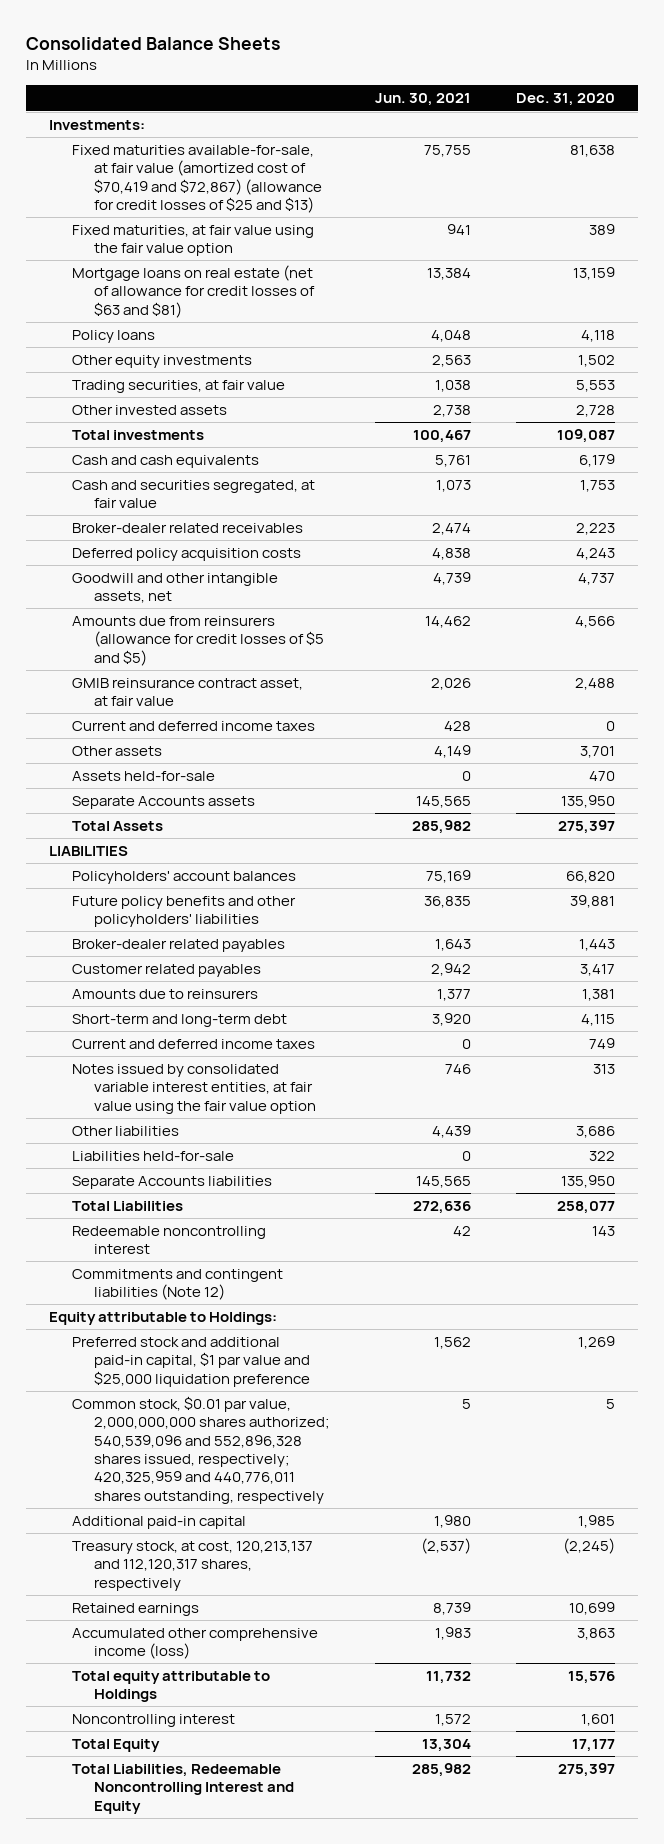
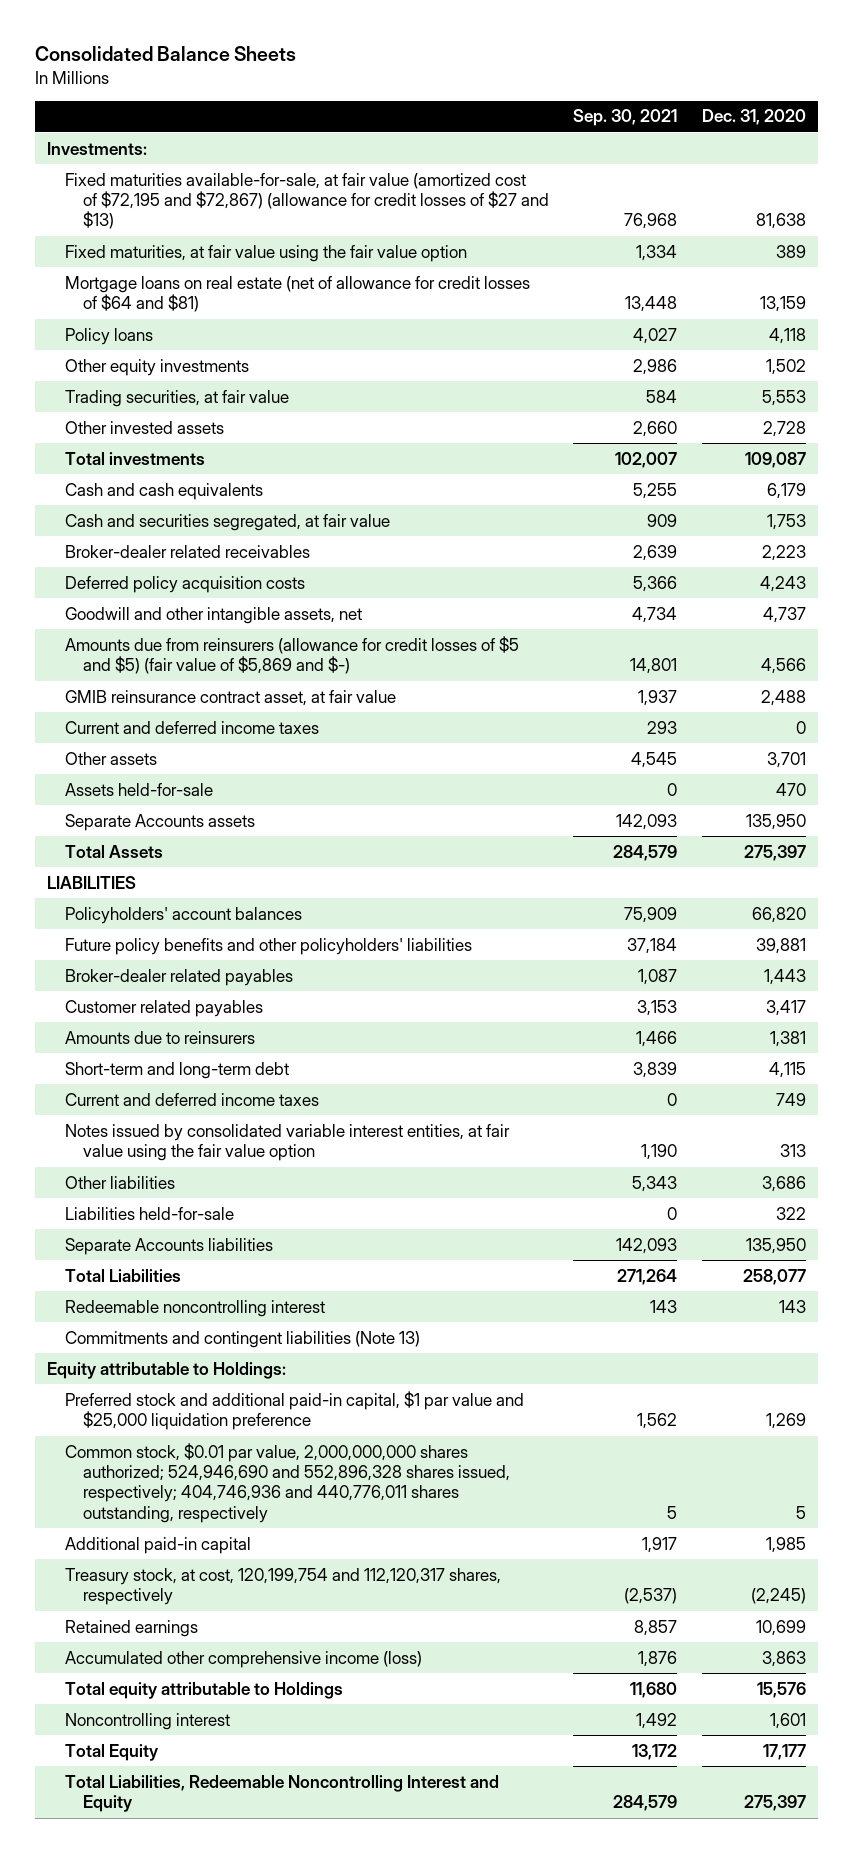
- | Jun. 30, 2021 | Dec. 31, 2020
+ | Sep. 30, 2021 | Dec. 31, 2020
- Fixed maturities available-for-sale, at fair value (amortized cost of $70,419 and $72,867) (allowance for credit losses of $25 and $13) | 75,755 | 81,638
+ Fixed maturities available-for-sale, at fair value (amortized cost of $72,195 and $72,867) (allowance for credit losses of $27 and $13) | 76,968 | 81,638
- Mortgage loans on real estate (net of allowance for credit losses of $63 and $81) | 13,384 | 13,159
+ Mortgage loans on real estate (net of allowance for credit losses of $64 and $81) | 13,448 | 13,159
- Amounts due from reinsurers (allowance for credit losses of $5 and $5) | 14,462 | 4,566
+ Amounts due from reinsurers (allowance for credit losses of $5 and $5) (fair value of $5,869 and $-) | 14,801 | 4,566
- Commitments and contingent liabilities (Note 12)
+ Commitments and contingent liabilities (Note 13)
- Common stock, $0.01 par value, 2,000,000,000 shares authorized; 540,539,096 and 552,896,328 shares issued, respectively; 420,325,959 and 440,776,011 shares outstanding, respectively | 5 | 5
+ Common stock, $0.01 par value, 2,000,000,000 shares authorized; 524,946,690 and 552,896,328 shares issued, respectively; 404,746,936 and 440,776,011 shares outstanding, respectively | 5 | 5
- Treasury stock, at cost, 120,213,137 and 112,120,317 shares, respectively | (2,537) | (2,245)
+ Treasury stock, at cost, 120,199,754 and 112,120,317 shares, respectively | (2,537) | (2,245)

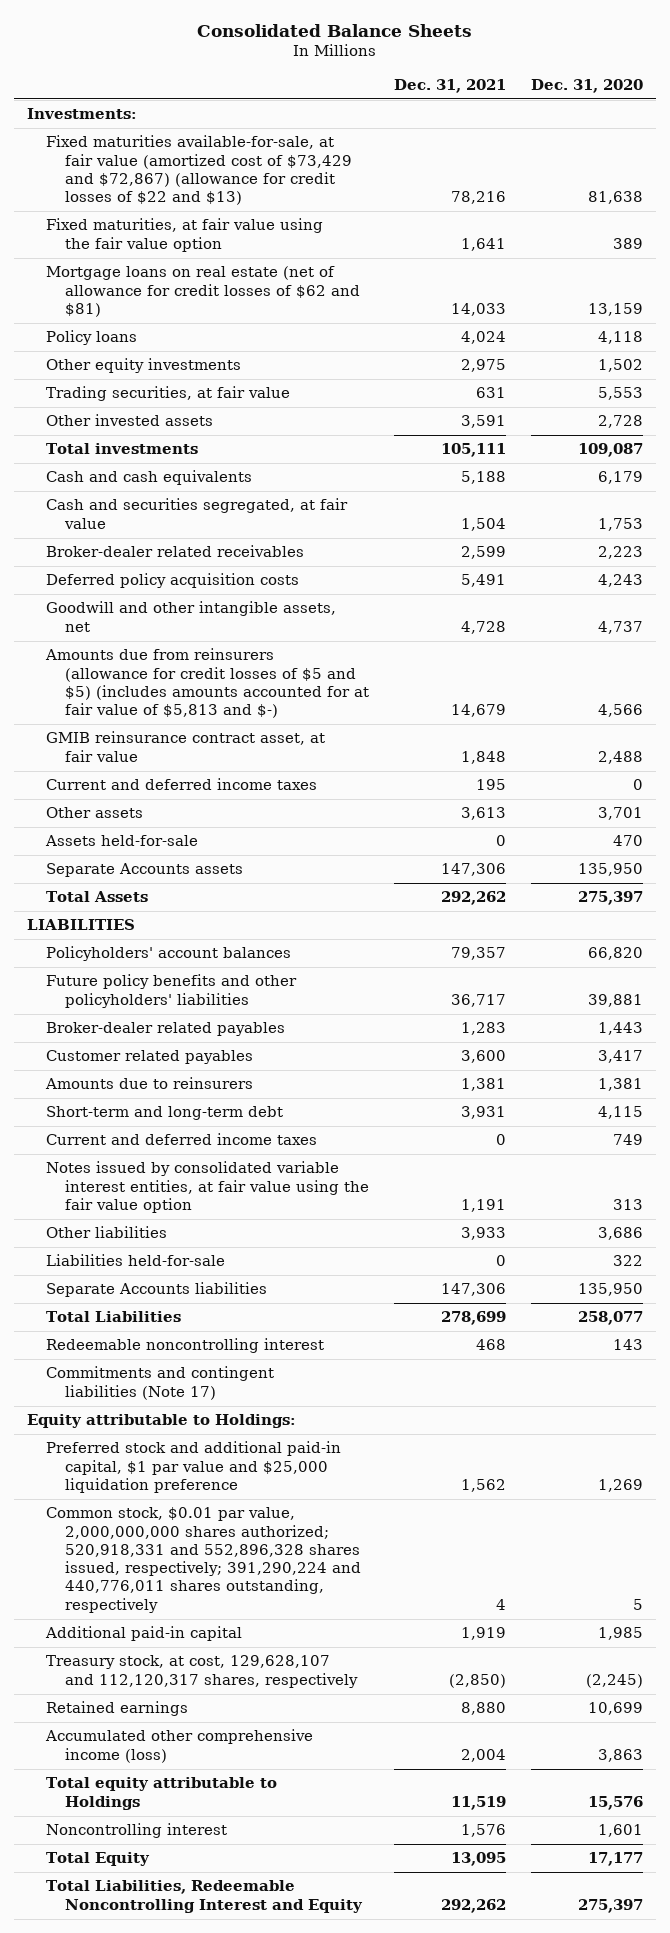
- | Sep. 30, 2021 | Dec. 31, 2020
+ | Dec. 31, 2021 | Dec. 31, 2020
- Fixed maturities available-for-sale, at fair value (amortized cost of $72,195 and $72,867) (allowance for credit losses of $27 and $13) | 76,968 | 81,638
+ Fixed maturities available-for-sale, at fair value (amortized cost of $73,429 and $72,867) (allowance for credit losses of $22 and $13) | 78,216 | 81,638
- Mortgage loans on real estate (net of allowance for credit losses of $64 and $81) | 13,448 | 13,159
+ Mortgage loans on real estate (net of allowance for credit losses of $62 and $81) | 14,033 | 13,159
- Amounts due from reinsurers (allowance for credit losses of $5 and $5) (fair value of $5,869 and $-) | 14,801 | 4,566
+ Amounts due from reinsurers (allowance for credit losses of $5 and $5) (includes amounts accounted for at fair value of $5,813 and $-) | 14,679 | 4,566
- Commitments and contingent liabilities (Note 13)
+ Commitments and contingent liabilities (Note 17)
- Common stock, $0.01 par value, 2,000,000,000 shares authorized; 524,946,690 and 552,896,328 shares issued, respectively; 404,746,936 and 440,776,011 shares outstanding, respectively | 5 | 5
+ Common stock, $0.01 par value, 2,000,000,000 shares authorized; 520,918,331 and 552,896,328 shares issued, respectively; 391,290,224 and 440,776,011 shares outstanding, respectively | 4 | 5
- Treasury stock, at cost, 120,199,754 and 112,120,317 shares, respectively | (2,537) | (2,245)
+ Treasury stock, at cost, 129,628,107 and 112,120,317 shares, respectively | (2,850) | (2,245)

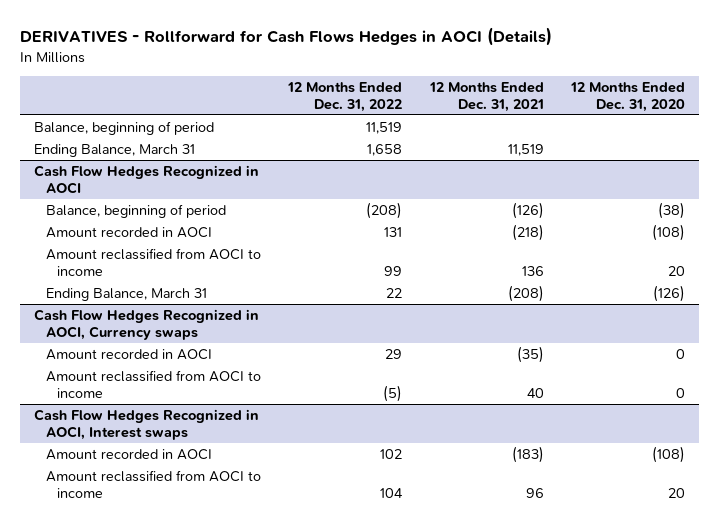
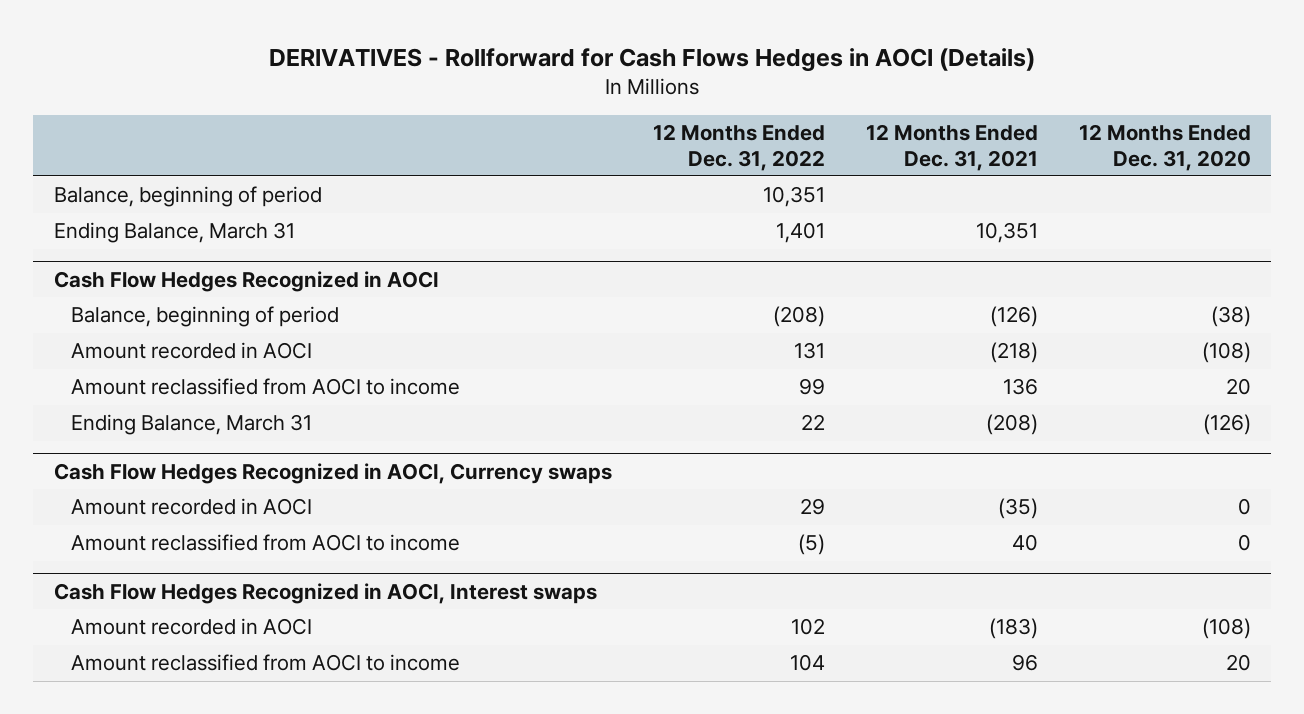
- Balance, beginning of period | 11,519 | |
- Ending Balance, March 31 | 1,658 | 11,519 |
+ Balance, beginning of period | 10,351 | |
+ Ending Balance, March 31 | 1,401 | 10,351 |

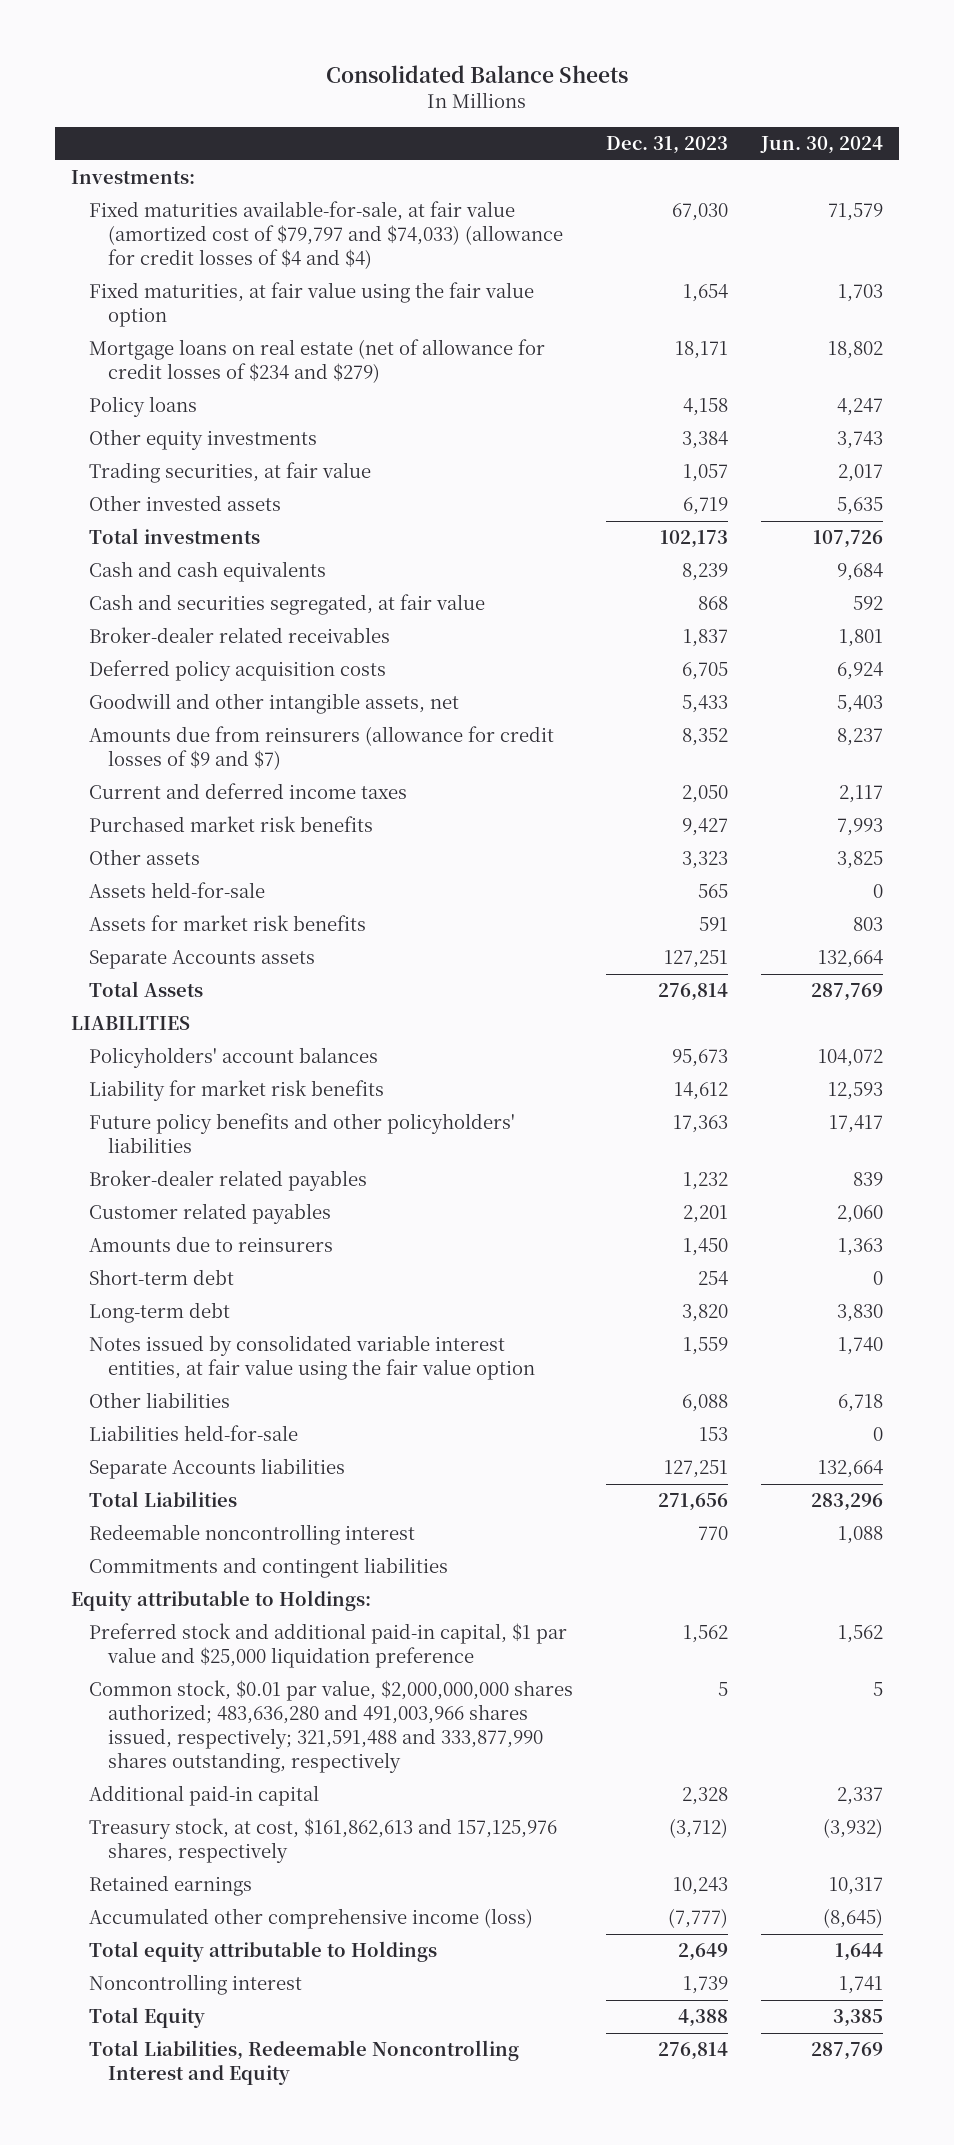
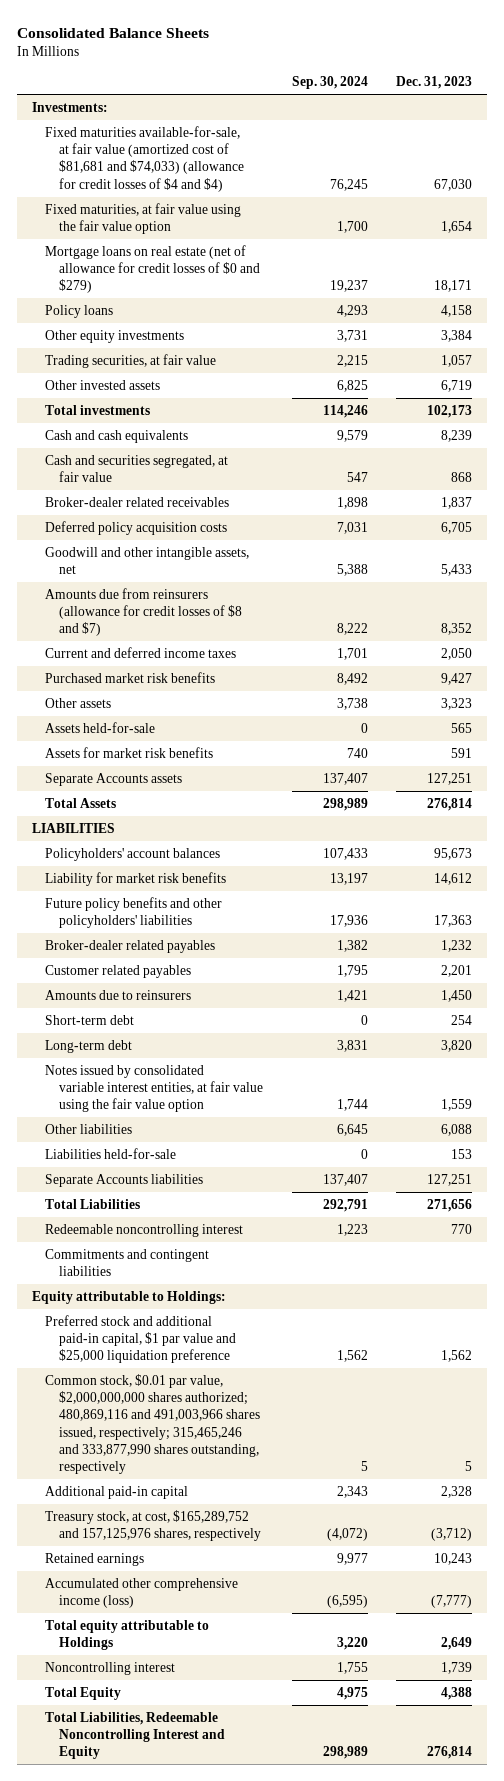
- | Dec. 31, 2023 | Jun. 30, 2024
+ | Sep. 30, 2024 | Dec. 31, 2023
- Fixed maturities available-for-sale, at fair value (amortized cost of $79,797 and $74,033) (allowance for credit losses of $4 and $4) | 67,030 | 71,579
+ Fixed maturities available-for-sale, at fair value (amortized cost of $81,681 and $74,033) (allowance for credit losses of $4 and $4) | 76,245 | 67,030
- Mortgage loans on real estate (net of allowance for credit losses of $234 and $279) | 18,171 | 18,802
+ Mortgage loans on real estate (net of allowance for credit losses of $0 and $279) | 19,237 | 18,171
- Amounts due from reinsurers (allowance for credit losses of $9 and $7) | 8,352 | 8,237
+ Amounts due from reinsurers (allowance for credit losses of $8 and $7) | 8,222 | 8,352
- Common stock, $0.01 par value, $2,000,000,000 shares authorized; 483,636,280 and 491,003,966 shares issued, respectively; 321,591,488 and 333,877,990 shares outstanding, respectively | 5 | 5
+ Common stock, $0.01 par value, $2,000,000,000 shares authorized; 480,869,116 and 491,003,966 shares issued, respectively; 315,465,246 and 333,877,990 shares outstanding, respectively | 5 | 5
- Treasury stock, at cost, $161,862,613 and 157,125,976 shares, respectively | (3,712) | (3,932)
+ Treasury stock, at cost, $165,289,752 and 157,125,976 shares, respectively | (4,072) | (3,712)

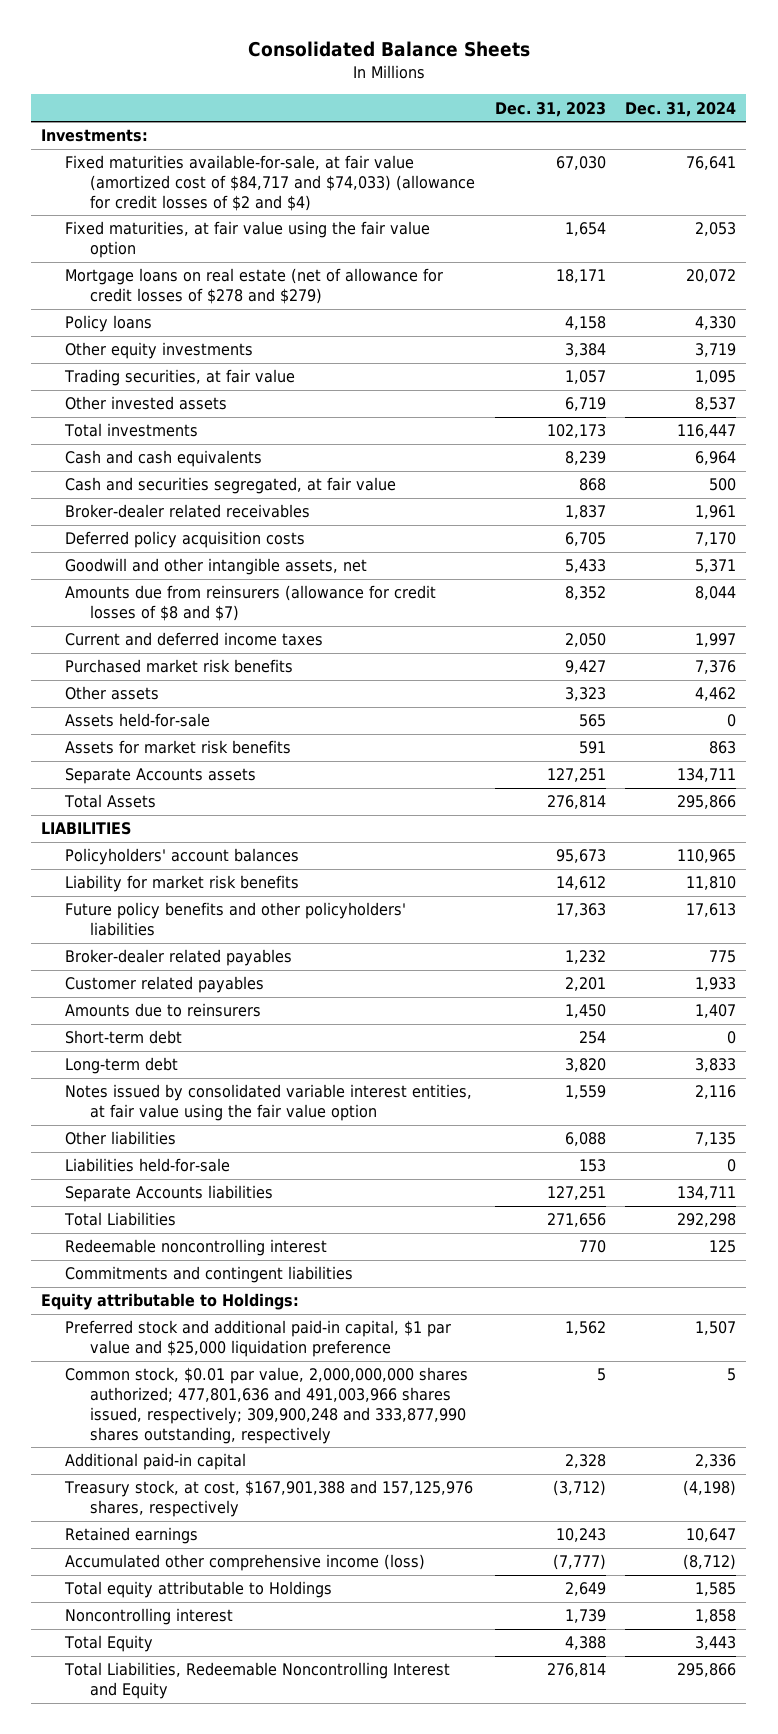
- | Sep. 30, 2024 | Dec. 31, 2023
+ | Dec. 31, 2023 | Dec. 31, 2024
- Fixed maturities available-for-sale, at fair value (amortized cost of $81,681 and $74,033) (allowance for credit losses of $4 and $4) | 76,245 | 67,030
+ Fixed maturities available-for-sale, at fair value (amortized cost of $84,717 and $74,033) (allowance for credit losses of $2 and $4) | 67,030 | 76,641
- Mortgage loans on real estate (net of allowance for credit losses of $0 and $279) | 19,237 | 18,171
+ Mortgage loans on real estate (net of allowance for credit losses of $278 and $279) | 18,171 | 20,072
- Common stock, $0.01 par value, $2,000,000,000 shares authorized; 480,869,116 and 491,003,966 shares issued, respectively; 315,465,246 and 333,877,990 shares outstanding, respectively | 5 | 5
+ Common stock, $0.01 par value, 2,000,000,000 shares authorized; 477,801,636 and 491,003,966 shares issued, respectively; 309,900,248 and 333,877,990 shares outstanding, respectively | 5 | 5
- Treasury stock, at cost, $165,289,752 and 157,125,976 shares, respectively | (4,072) | (3,712)
+ Treasury stock, at cost, $167,901,388 and 157,125,976 shares, respectively | (3,712) | (4,198)

